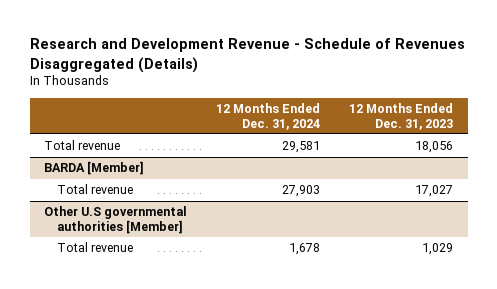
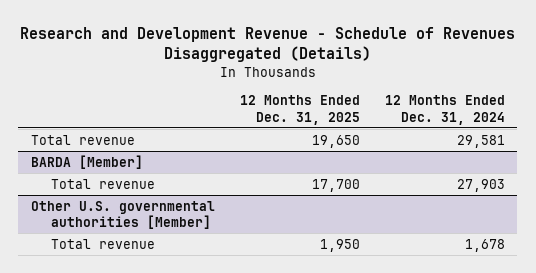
- | 12 Months Ended Dec. 31, 2024 | 12 Months Ended Dec. 31, 2023
+ | 12 Months Ended Dec. 31, 2025 | 12 Months Ended Dec. 31, 2024
- Other U.S governmental authorities [Member]
+ Other U.S. governmental authorities [Member]

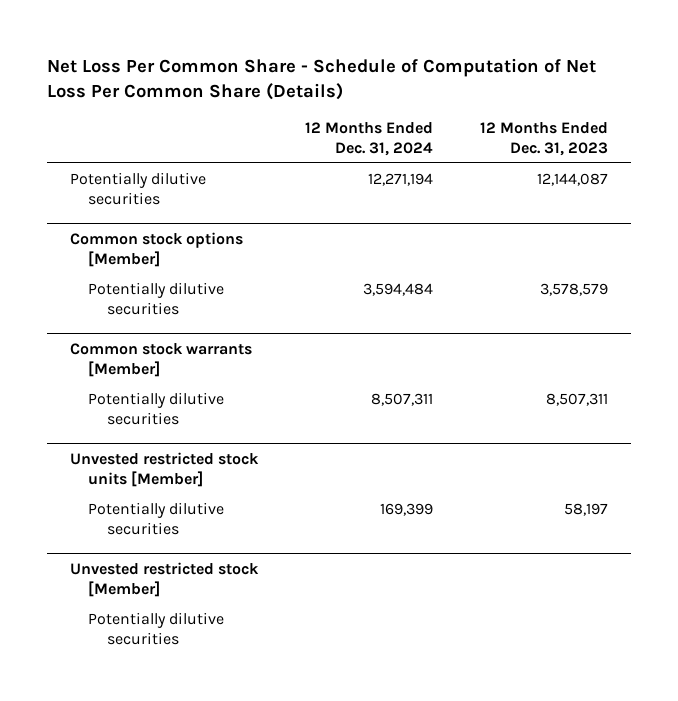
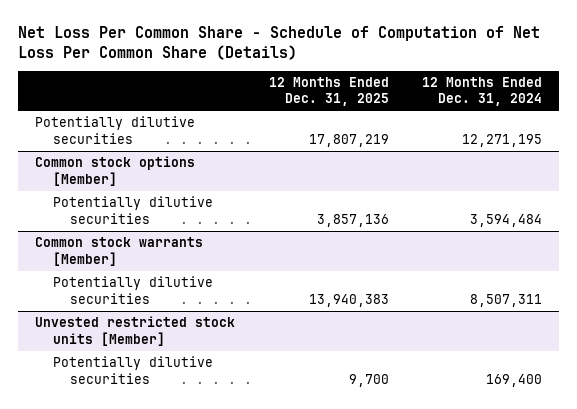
- | 12 Months Ended Dec. 31, 2024 | 12 Months Ended Dec. 31, 2023
+ | 12 Months Ended Dec. 31, 2025 | 12 Months Ended Dec. 31, 2024
- Potentially dilutive securities | 12,271,194 | 12,144,087
+ Potentially dilutive securities | 17,807,219 | 12,271,195
@ Unvested restricted stock units [Member]
- Potentially dilutive securities | 169,399 | 58,197
- Unvested restricted stock [Member]
- Potentially dilutive securities
@ Unvested restricted stock units [Member]
+ Potentially dilutive securities | 9,700 | 169,400

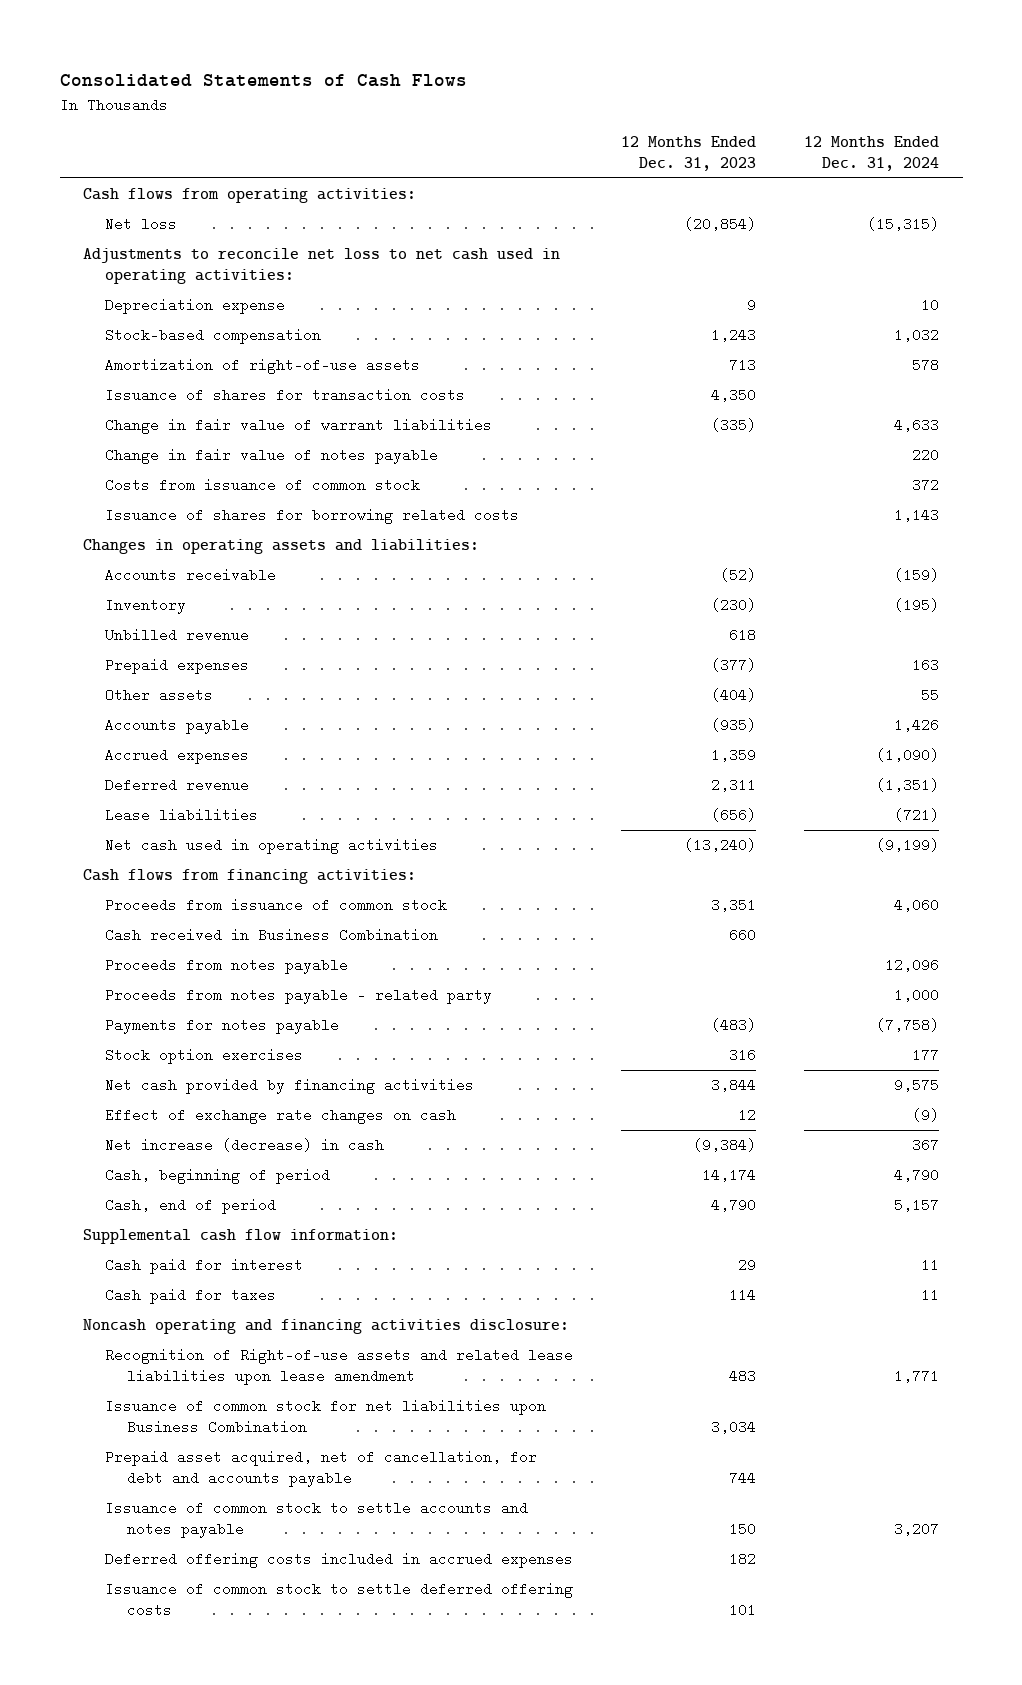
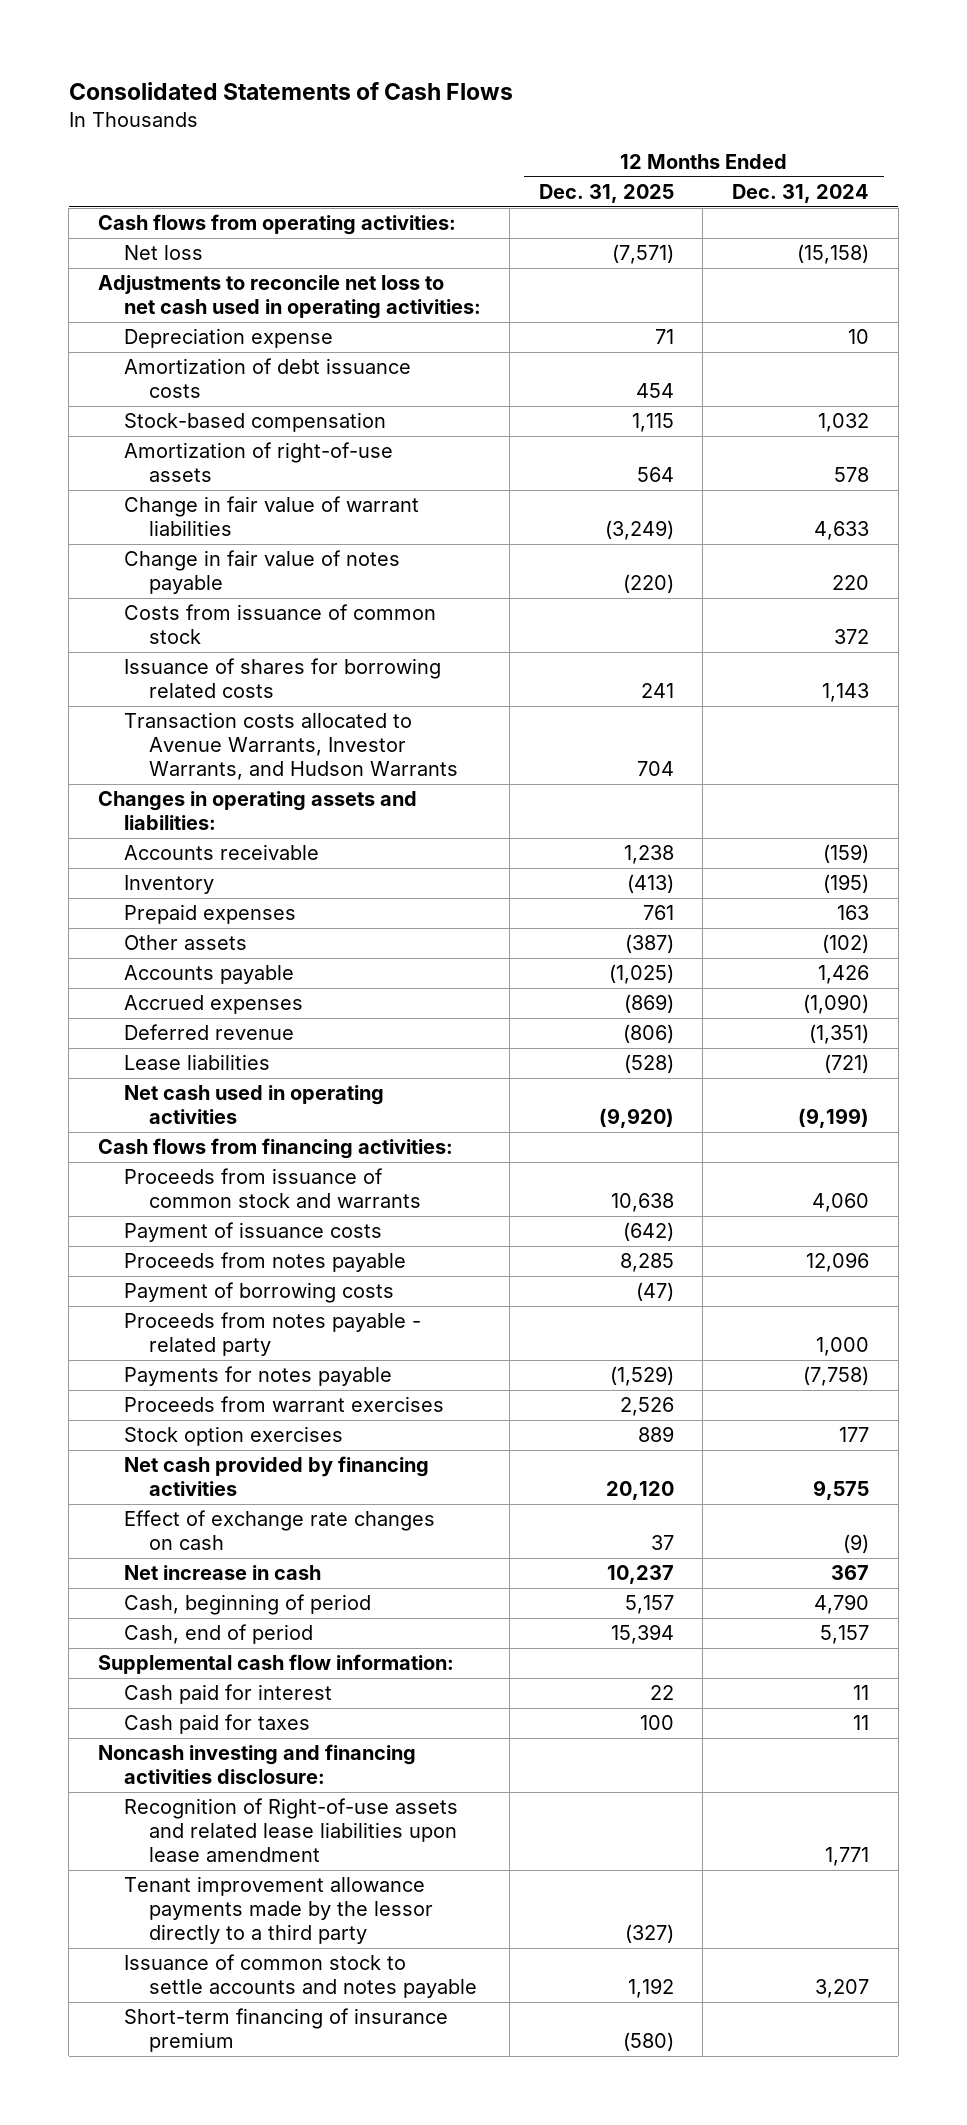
- | 12 Months Ended Dec. 31, 2023 | 12 Months Ended Dec. 31, 2024
+ | 12 Months Ended Dec. 31, 2025 | 12 Months Ended Dec. 31, 2024
- Net loss | (20,854) | (15,315)
+ Net loss | (7,571) | (15,158)
+ Amortization of debt issuance costs | 454 |
- Issuance of shares for transaction costs | 4,350 |
+ Transaction costs allocated to Avenue Warrants, Investor Warrants, and Hudson Warrants | 704 |
- Unbilled revenue | 618 |
- Other assets | (404) | 55
+ Other assets | (387) | (102)
- Proceeds from issuance of common stock | 3,351 | 4,060
- Cash received in Business Combination | 660 |
+ Proceeds from issuance of common stock and warrants | 10,638 | 4,060
+ Payment of issuance costs | (642) |
+ Payment of borrowing costs | (47) |
+ Proceeds from warrant exercises | 2,526 |
- Net increase (decrease) in cash | (9,384) | 367
+ Net increase in cash | 10,237 | 367
- Noncash operating and financing activities disclosure:
+ Noncash investing and financing activities disclosure:
- Issuance of common stock for net liabilities upon Business Combination | 3,034 |
- Prepaid asset acquired, net of cancellation, for debt and accounts payable | 744 |
+ Tenant improvement allowance payments made by the lessor directly to a third party | (327) |
- Deferred offering costs included in accrued expenses | 182 |
- Issuance of common stock to settle deferred offering costs | 101 |
+ Short-term financing of insurance premium | (580) |

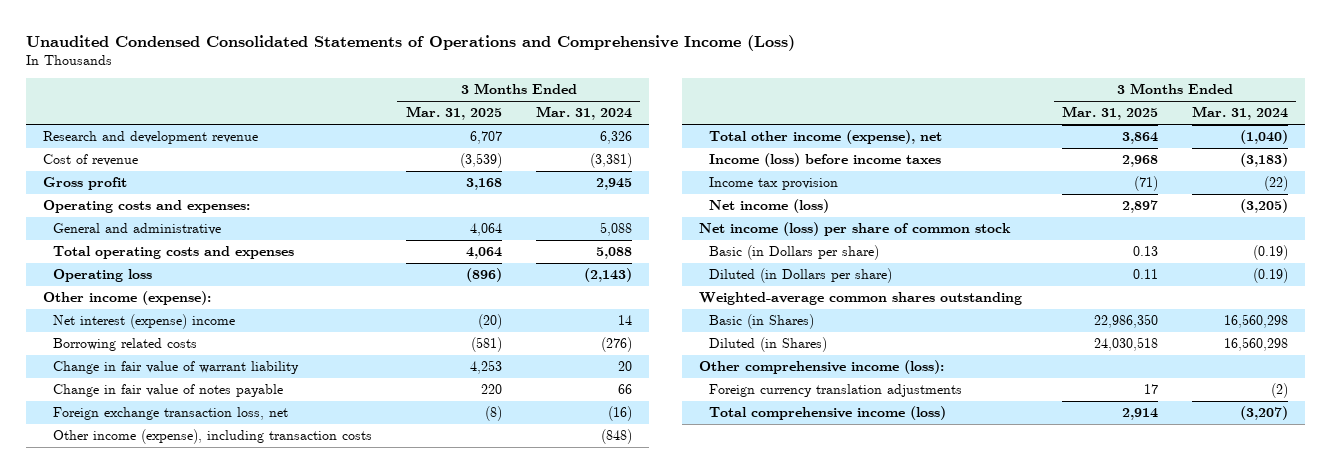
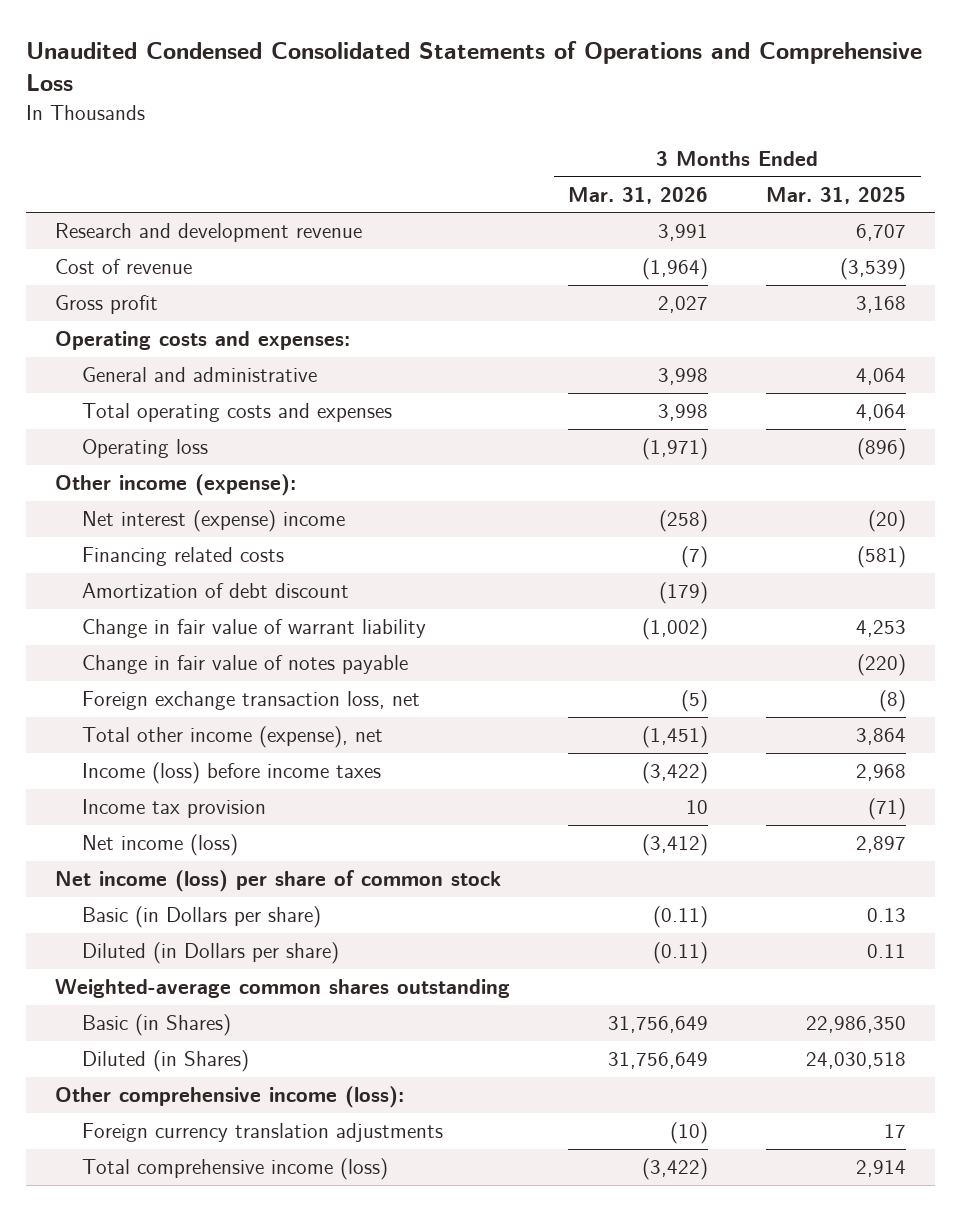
- Unaudited Condensed Consolidated Statements of Operations and Comprehensive Income (Loss)
+ Unaudited Condensed Consolidated Statements of Operations and Comprehensive Loss
- | 3 Months Ended Mar. 31, 2025 | 3 Months Ended Mar. 31, 2024
+ | 3 Months Ended Mar. 31, 2026 | 3 Months Ended Mar. 31, 2025
- Borrowing related costs | (581) | (276)
+ Financing related costs | (7) | (581)
+ Amortization of debt discount | (179) |
- Change in fair value of notes payable | 220 | 66
+ Change in fair value of notes payable | | (220)
- Other income (expense), including transaction costs | | (848)

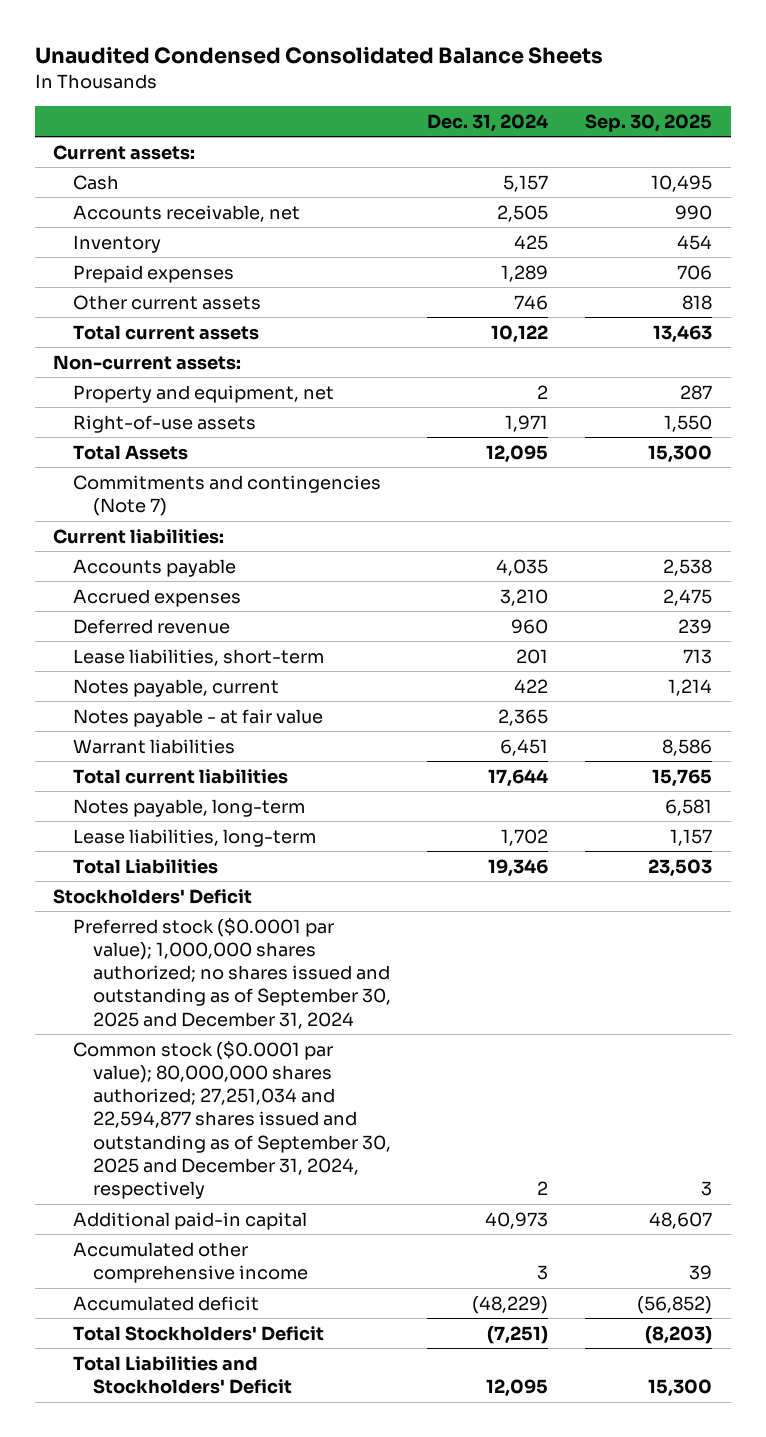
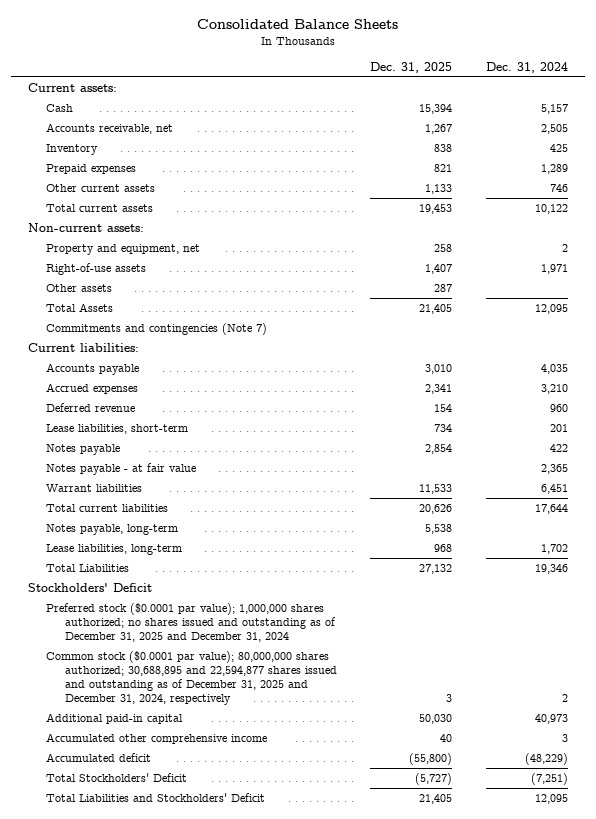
- Unaudited Condensed Consolidated Balance Sheets
+ Consolidated Balance Sheets
- | Dec. 31, 2024 | Sep. 30, 2025
+ | Dec. 31, 2025 | Dec. 31, 2024
+ Other assets | 287 |
- Notes payable, current | 422 | 1,214
+ Notes payable | 2,854 | 422
- Preferred stock ($0.0001 par value); 1,000,000 shares authorized; no shares issued and outstanding as of September 30, 2025 and December 31, 2024
- Common stock ($0.0001 par value); 80,000,000 shares authorized; 27,251,034 and 22,594,877 shares issued and outstanding as of September 30, 2025 and December 31, 2024, respectively | 2 | 3
+ Preferred stock ($0.0001 par value); 1,000,000 shares authorized; no shares issued and outstanding as of December 31, 2025 and December 31, 2024
+ Common stock ($0.0001 par value); 80,000,000 shares authorized; 30,688,895 and 22,594,877 shares issued and outstanding as of December 31, 2025 and December 31, 2024, respectively | 3 | 2

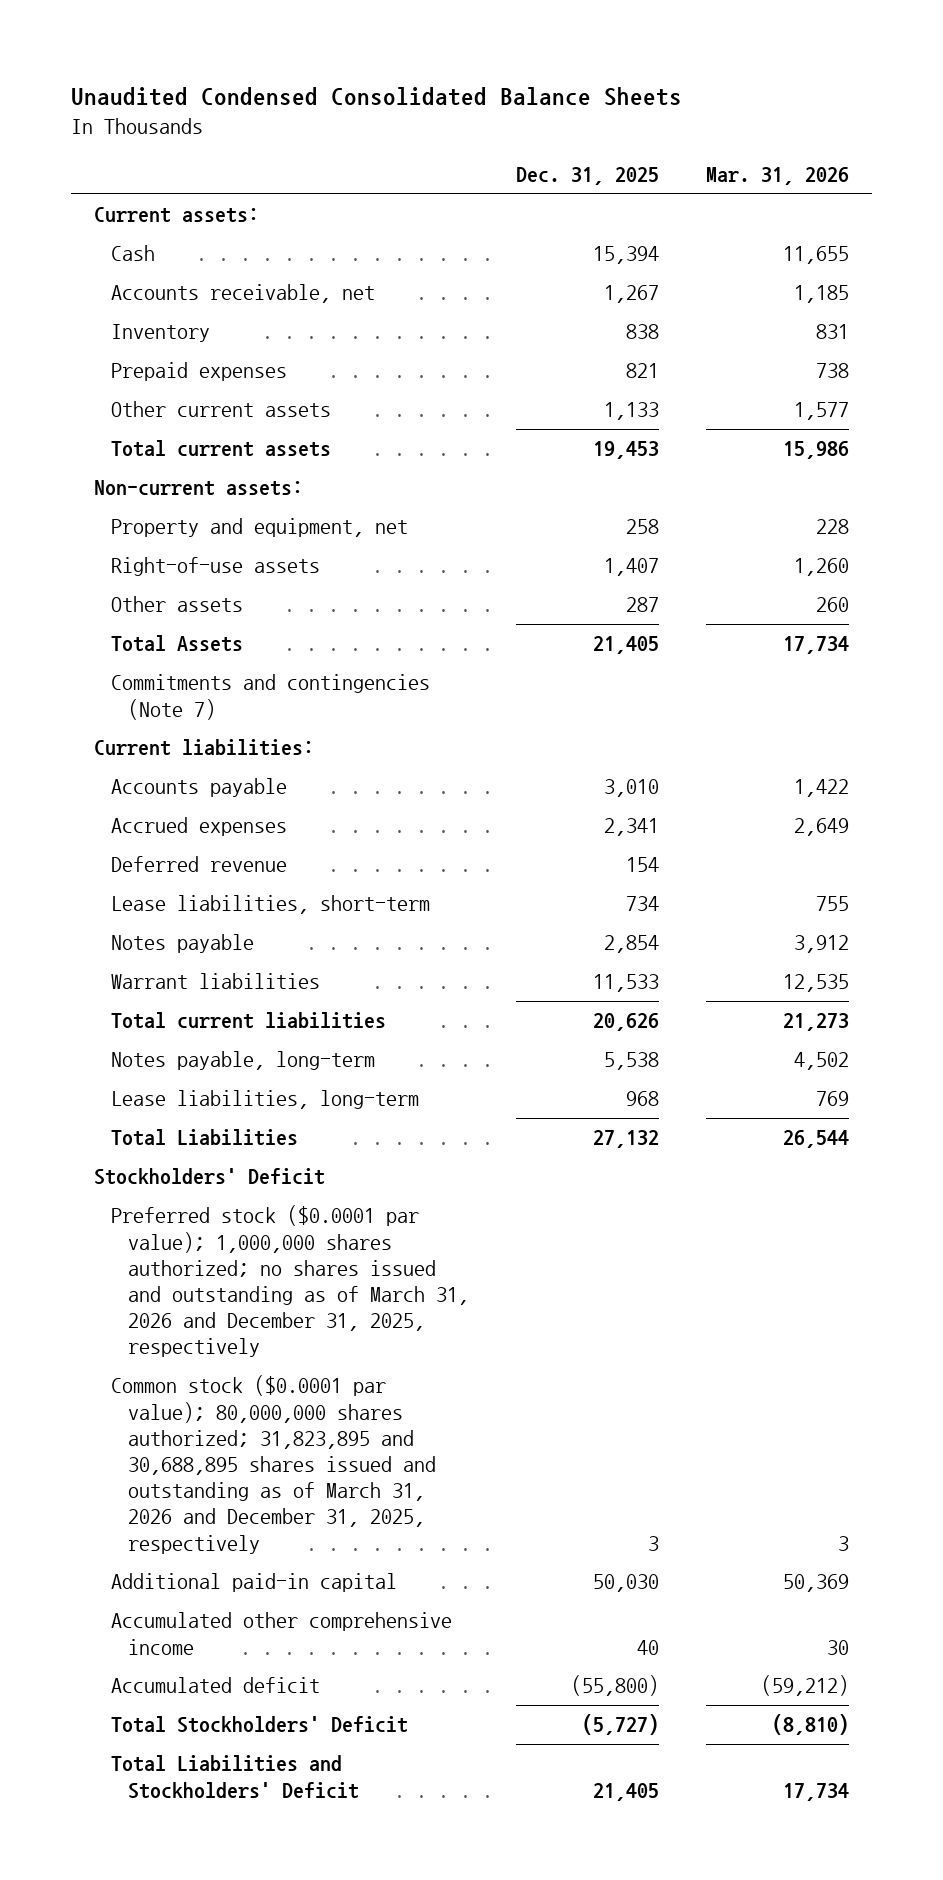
- Consolidated Balance Sheets
+ Unaudited Condensed Consolidated Balance Sheets
- | Dec. 31, 2025 | Dec. 31, 2024
+ | Dec. 31, 2025 | Mar. 31, 2026
- Notes payable - at fair value | | 2,365
- Preferred stock ($0.0001 par value); 1,000,000 shares authorized; no shares issued and outstanding as of December 31, 2025 and December 31, 2024
- Common stock ($0.0001 par value); 80,000,000 shares authorized; 30,688,895 and 22,594,877 shares issued and outstanding as of December 31, 2025 and December 31, 2024, respectively | 3 | 2
+ Preferred stock ($0.0001 par value); 1,000,000 shares authorized; no shares issued and outstanding as of March 31, 2026 and December 31, 2025, respectively
+ Common stock ($0.0001 par value); 80,000,000 shares authorized; 31,823,895 and 30,688,895 shares issued and outstanding as of March 31, 2026 and December 31, 2025, respectively | 3 | 3

